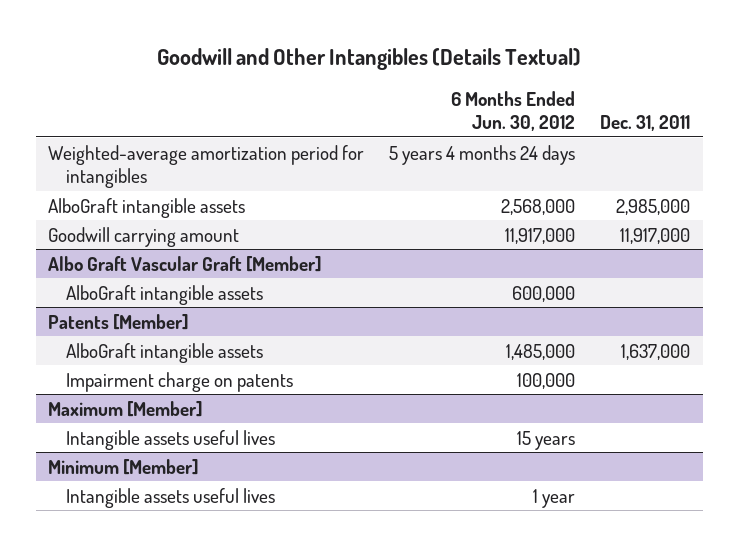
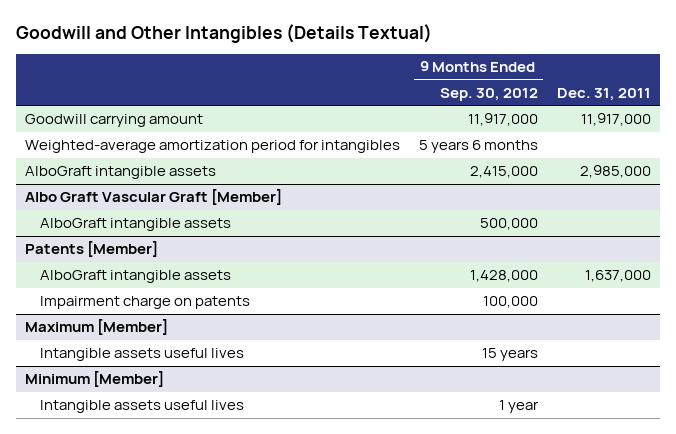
- | 6 Months Ended Jun. 30, 2012 | Dec. 31, 2011
+ | 9 Months Ended Sep. 30, 2012 | Dec. 31, 2011
moved up: Goodwill carrying amount | 11,917,000 | 11,917,000

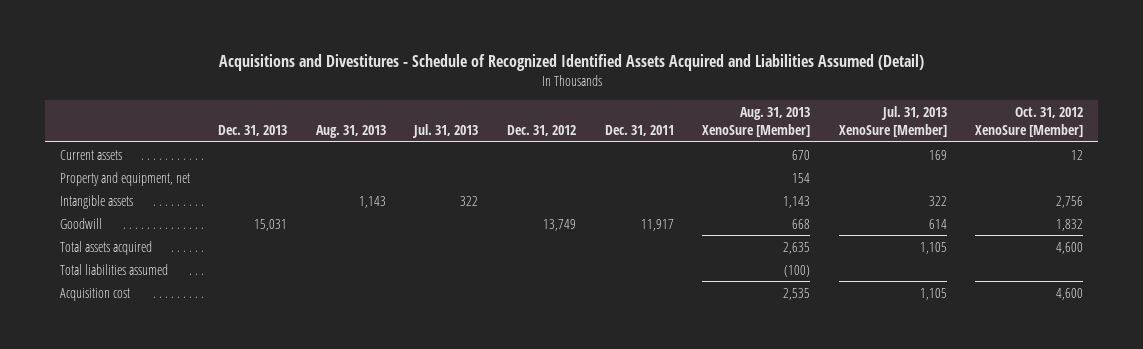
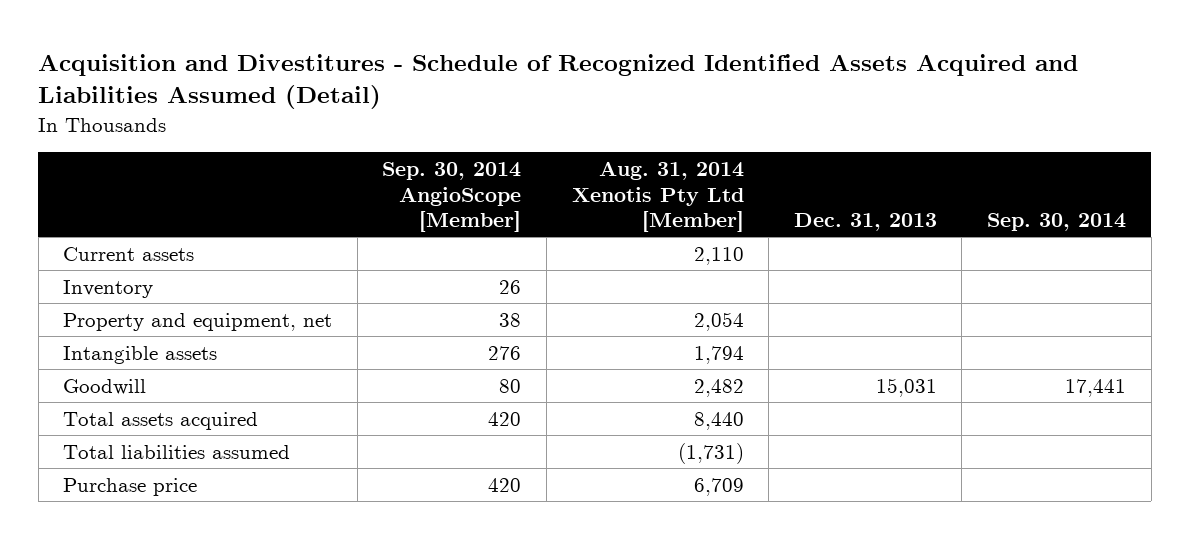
- Acquisitions and Divestitures - Schedule of Recognized Identified Assets Acquired and Liabilities Assumed (Detail)
+ Acquisition and Divestitures - Schedule of Recognized Identified Assets Acquired and Liabilities Assumed (Detail)
- | Dec. 31, 2013 | Aug. 31, 2013 | Jul. 31, 2013 | Dec. 31, 2012 | Dec. 31, 2011 | Aug. 31, 2013 XenoSure [Member] | Jul. 31, 2013 XenoSure [Member] | Oct. 31, 2012 XenoSure [Member]
+ | Sep. 30, 2014 AngioScope [Member] | Aug. 31, 2014 Xenotis Pty Ltd [Member] | Dec. 31, 2013 | Sep. 30, 2014
+ Inventory | 26 | | |
- Acquisition cost | | | | | | 2,535 | 1,105 | 4,600
+ Purchase price | 420 | 6,709 | |

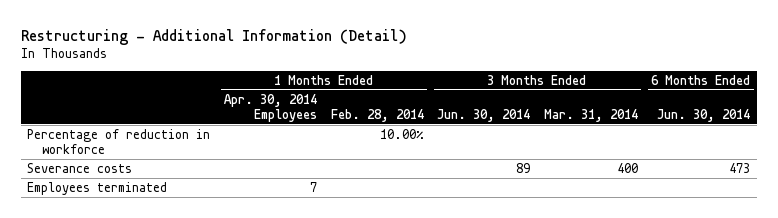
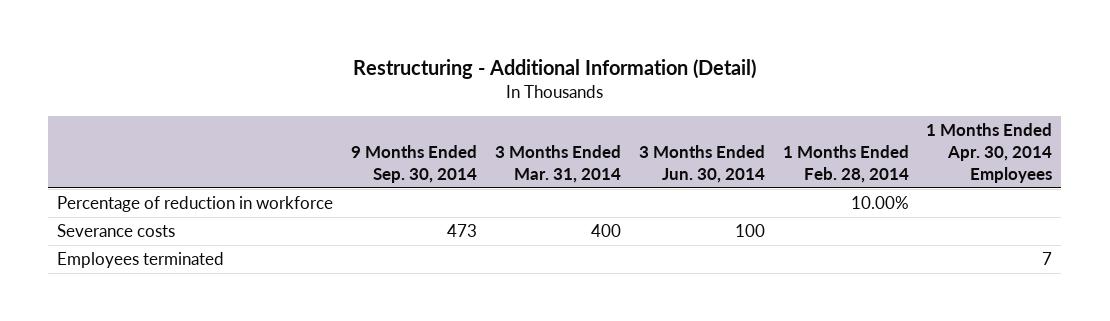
- | 1 Months Ended Apr. 30, 2014 Employees | 1 Months Ended Feb. 28, 2014 | 3 Months Ended Jun. 30, 2014 | 3 Months Ended Mar. 31, 2014 | 6 Months Ended Jun. 30, 2014
+ | 9 Months Ended Sep. 30, 2014 | 3 Months Ended Mar. 31, 2014 | 3 Months Ended Jun. 30, 2014 | 1 Months Ended Feb. 28, 2014 | 1 Months Ended Apr. 30, 2014 Employees
- Severance costs | | | 89 | 400 | 473
+ Severance costs | 473 | 400 | 100 | |

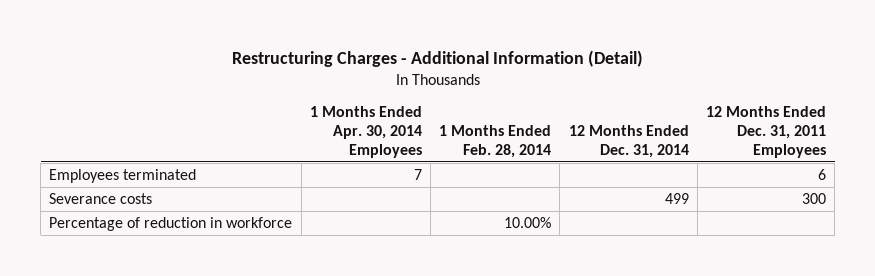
- Restructuring - Additional Information (Detail)
+ Restructuring Charges - Additional Information (Detail)
- | 9 Months Ended Sep. 30, 2014 | 3 Months Ended Mar. 31, 2014 | 3 Months Ended Jun. 30, 2014 | 1 Months Ended Feb. 28, 2014 | 1 Months Ended Apr. 30, 2014 Employees
+ | 1 Months Ended Apr. 30, 2014 Employees | 1 Months Ended Feb. 28, 2014 | 12 Months Ended Dec. 31, 2014 | 12 Months Ended Dec. 31, 2011 Employees
moved down: Severance costs | | | 499 | 300
moved down: Percentage of reduction in workforce | | 10.00% | |

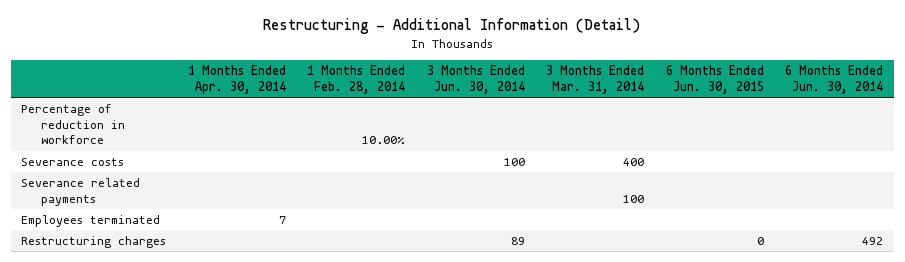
- Restructuring Charges - Additional Information (Detail)
+ Restructuring - Additional Information (Detail)
- | 1 Months Ended Apr. 30, 2014 Employees | 1 Months Ended Feb. 28, 2014 | 12 Months Ended Dec. 31, 2014 | 12 Months Ended Dec. 31, 2011 Employees
+ | 1 Months Ended Apr. 30, 2014 | 1 Months Ended Feb. 28, 2014 | 3 Months Ended Jun. 30, 2014 | 3 Months Ended Mar. 31, 2014 | 6 Months Ended Jun. 30, 2015 | 6 Months Ended Jun. 30, 2014
moved down: Severance costs | | | 100 | 400 | |
+ Severance related payments | | | | 100 | |
moved down: Employees terminated | 7 | | | | |
+ Restructuring charges | | | 89 | | 0 | 492

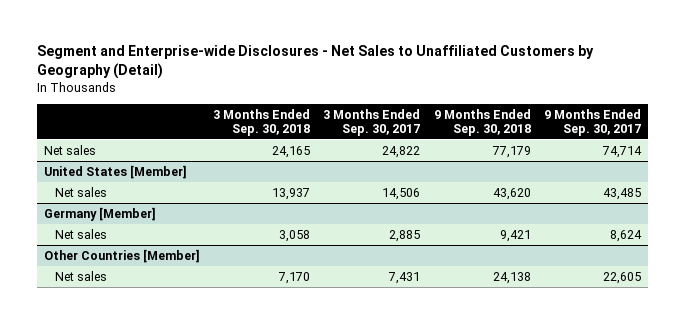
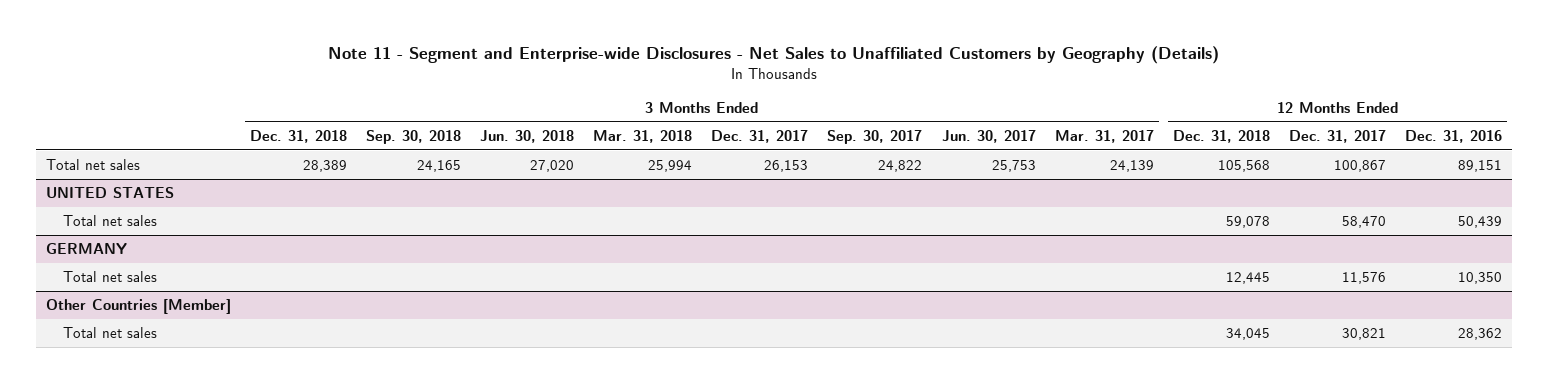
- Segment and Enterprise-wide Disclosures - Net Sales to Unaffiliated Customers by Geography (Detail)
+ Note 11 - Segment and Enterprise-wide Disclosures - Net Sales to Unaffiliated Customers by Geography (Details)
- | 3 Months Ended Sep. 30, 2018 | 3 Months Ended Sep. 30, 2017 | 9 Months Ended Sep. 30, 2018 | 9 Months Ended Sep. 30, 2017
+ | 3 Months Ended Dec. 31, 2018 | 3 Months Ended Sep. 30, 2018 | 3 Months Ended Jun. 30, 2018 | 3 Months Ended Mar. 31, 2018 | 3 Months Ended Dec. 31, 2017 | 3 Months Ended Sep. 30, 2017 | 3 Months Ended Jun. 30, 2017 | 3 Months Ended Mar. 31, 2017 | 12 Months Ended Dec. 31, 2018 | 12 Months Ended Dec. 31, 2017 | 12 Months Ended Dec. 31, 2016
- Net sales | 24,165 | 24,822 | 77,179 | 74,714
- United States [Member]
- Net sales | 13,937 | 14,506 | 43,620 | 43,485
- Germany [Member]
- Net sales | 3,058 | 2,885 | 9,421 | 8,624
+ Total net sales | 28,389 | 24,165 | 27,020 | 25,994 | 26,153 | 24,822 | 25,753 | 24,139 | 105,568 | 100,867 | 89,151
+ UNITED STATES
+ Total net sales | | | | | | | | | 59,078 | 58,470 | 50,439
+ GERMANY
+ Total net sales | | | | | | | | | 12,445 | 11,576 | 10,350
@ Other Countries [Member]
- Net sales | 7,170 | 7,431 | 24,138 | 22,605
+ Total net sales | | | | | | | | | 34,045 | 30,821 | 28,362

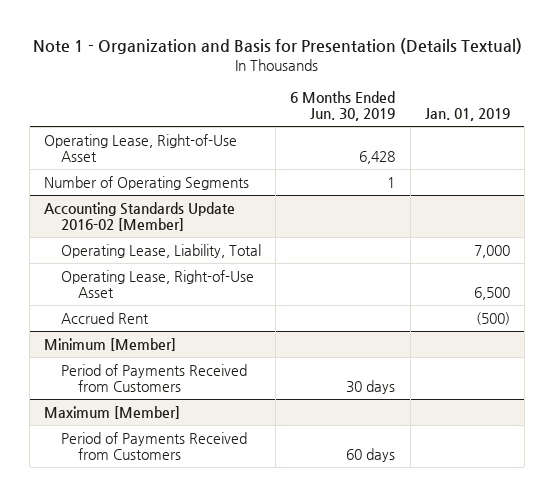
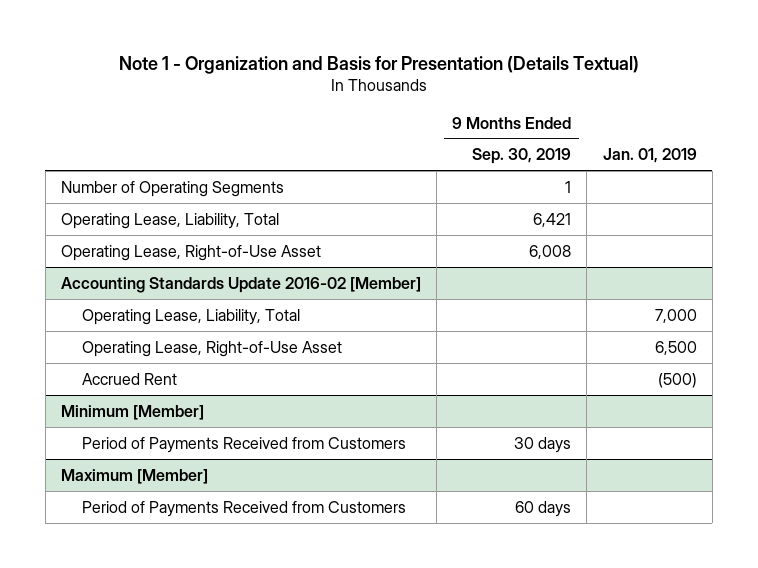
- | 6 Months Ended Jun. 30, 2019 | Jan. 01, 2019
+ | 9 Months Ended Sep. 30, 2019 | Jan. 01, 2019
+ Operating Lease, Liability, Total | 6,421 |
moved down: Operating Lease, Right-of-Use Asset | 6,008 |

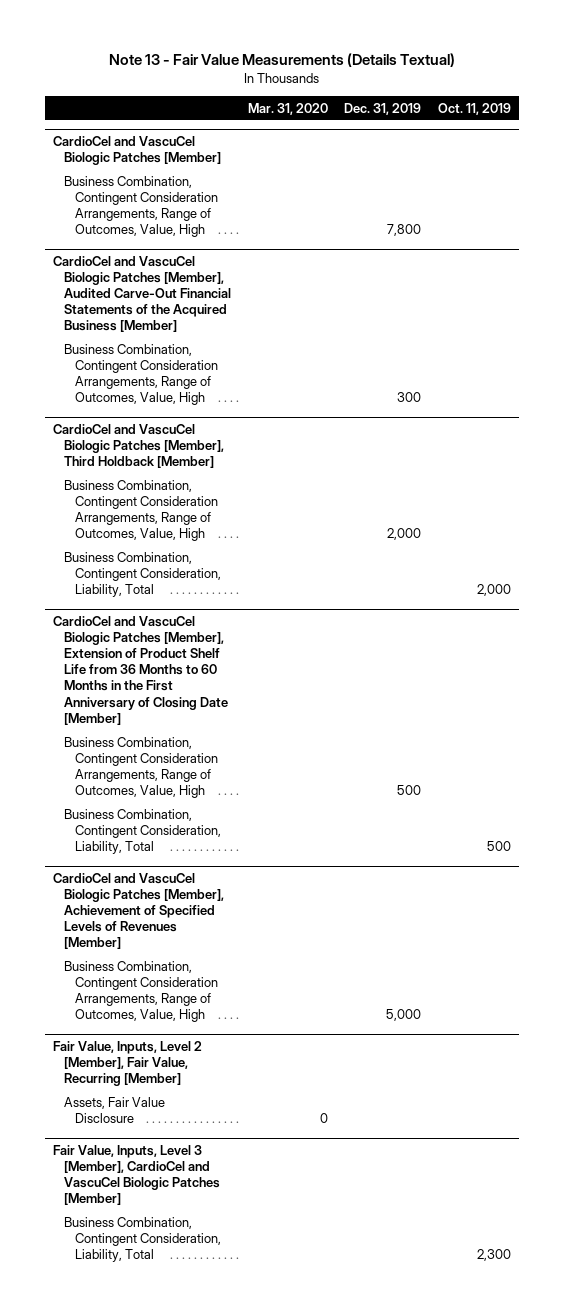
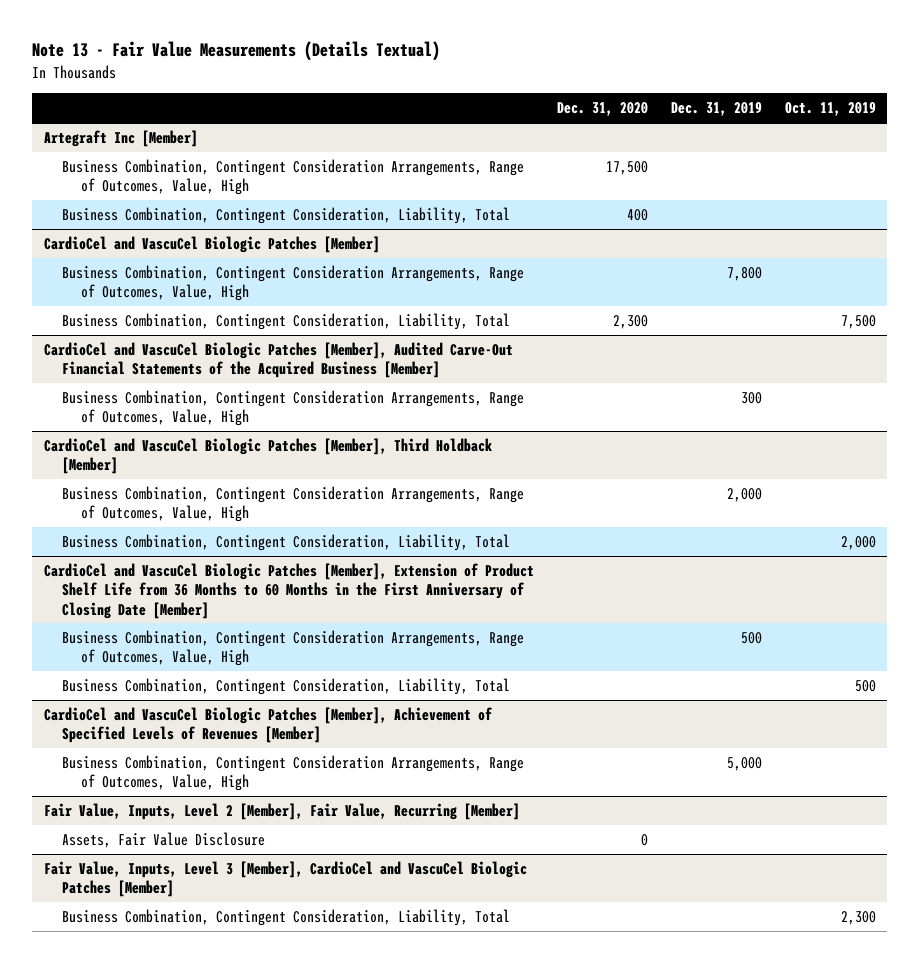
- | Mar. 31, 2020 | Dec. 31, 2019 | Oct. 11, 2019
+ | Dec. 31, 2020 | Dec. 31, 2019 | Oct. 11, 2019
+ Artegraft Inc [Member]
+ Business Combination, Contingent Consideration Arrangements, Range of Outcomes, Value, High | 17,500 | |
+ Business Combination, Contingent Consideration, Liability, Total | 400 | |
@ CardioCel and VascuCel Biologic Patches [Member]
+ Business Combination, Contingent Consideration, Liability, Total | 2,300 | | 7,500

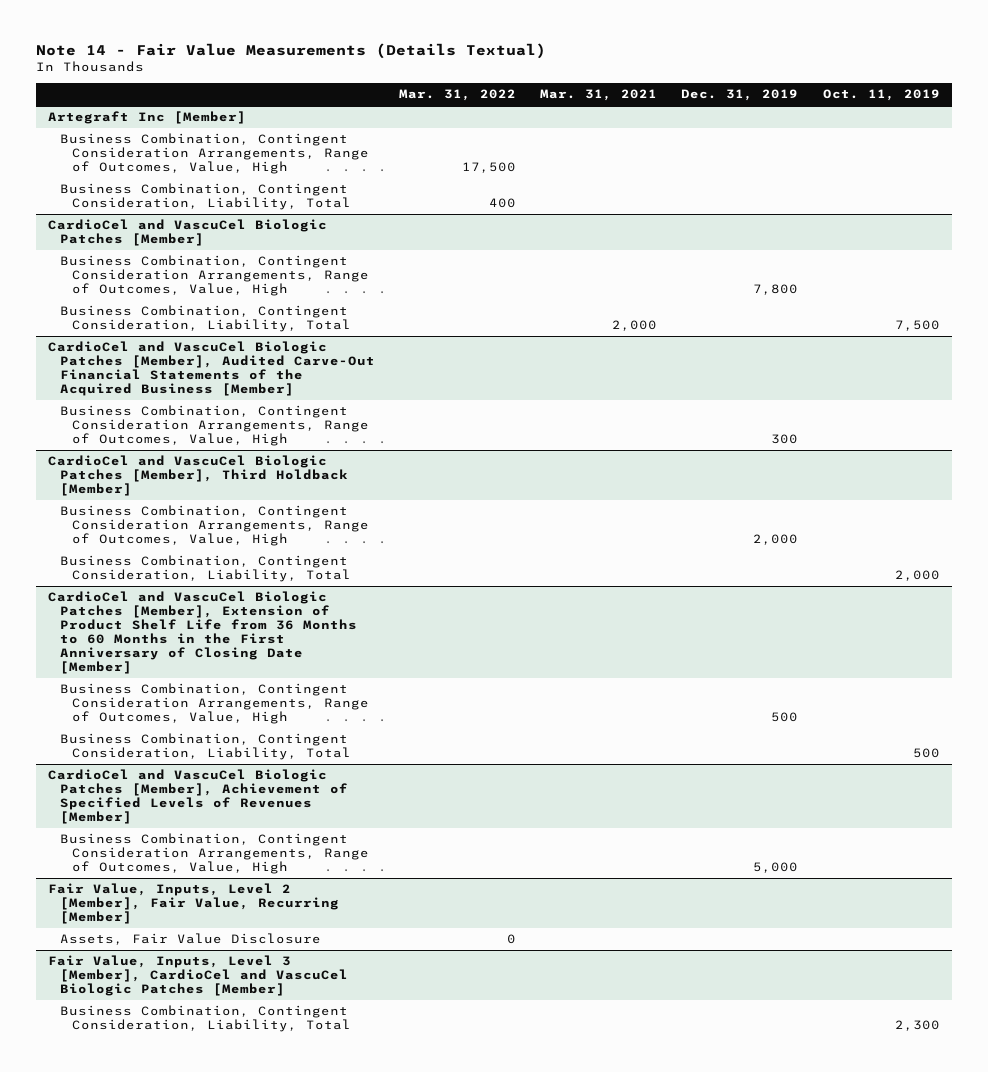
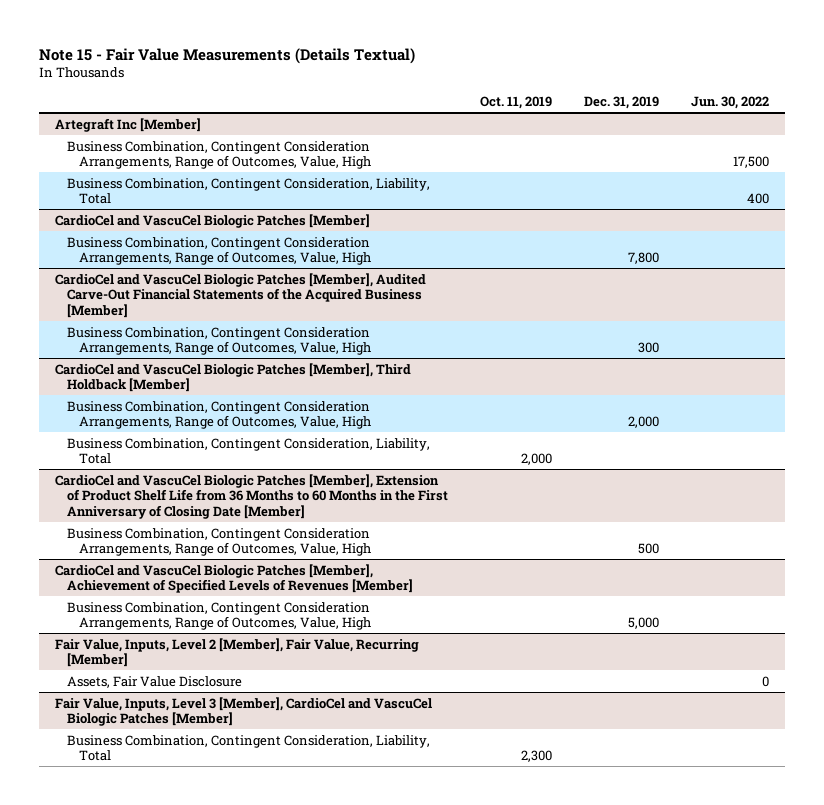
- Note 14 - Fair Value Measurements (Details Textual)
+ Note 15 - Fair Value Measurements (Details Textual)
- | Mar. 31, 2022 | Mar. 31, 2021 | Dec. 31, 2019 | Oct. 11, 2019
+ | Oct. 11, 2019 | Dec. 31, 2019 | Jun. 30, 2022
@ CardioCel and VascuCel Biologic Patches [Member]
- Business Combination, Contingent Consideration, Liability, Total | | 2,000 | | 7,500
@ CardioCel and VascuCel Biologic Patches [Member], Extension of Product Shelf Life from 36 Months to 60 Months in the First Anniversary of Closing Date [Member]
- Business Combination, Contingent Consideration, Liability, Total | | | | 500

